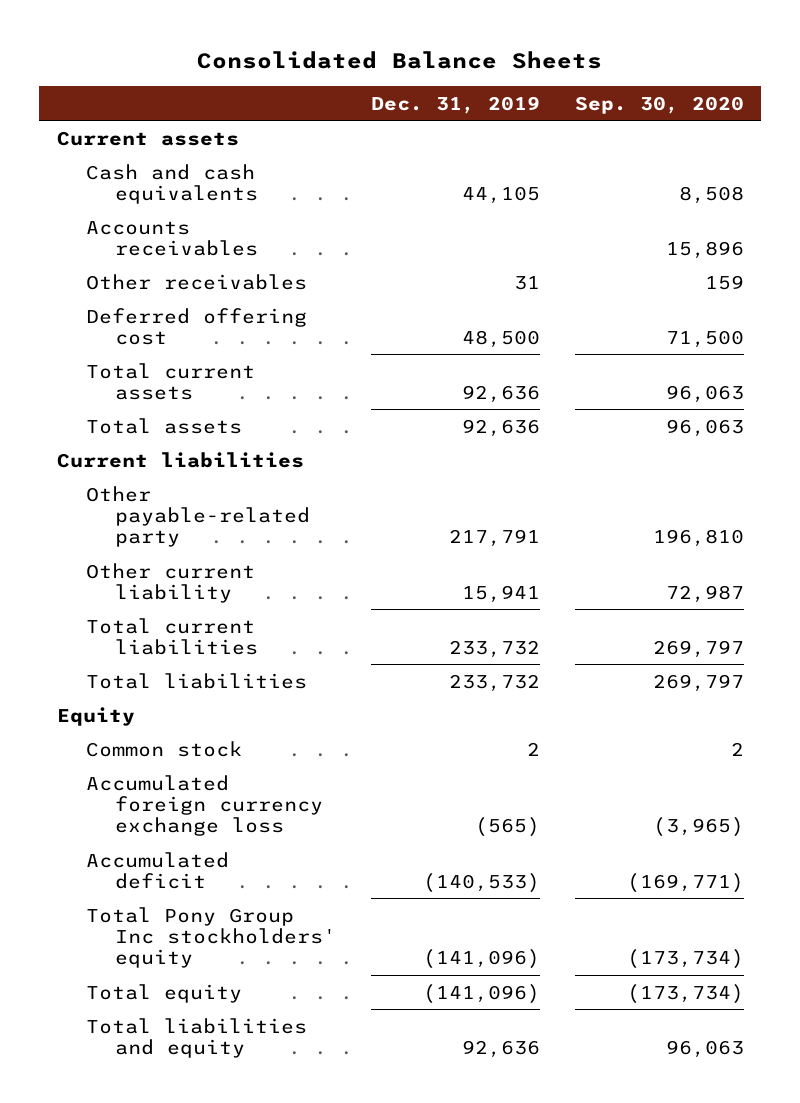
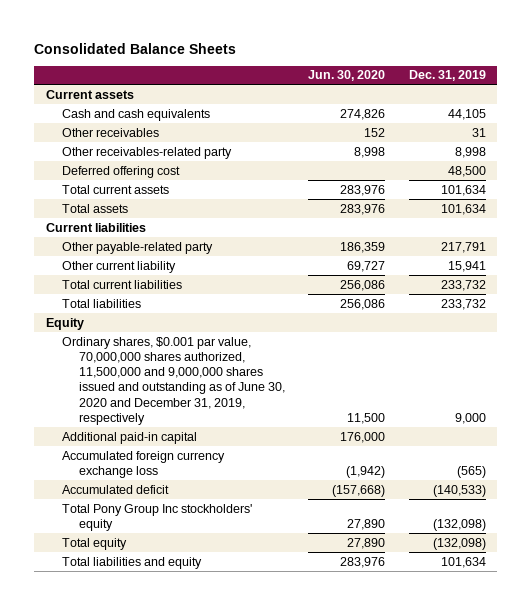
- | Dec. 31, 2019 | Sep. 30, 2020
+ | Jun. 30, 2020 | Dec. 31, 2019
- Accounts receivables | | 15,896
+ Other receivables-related party | 8,998 | 8,998
- Total current assets | 92,636 | 96,063
- Total assets | 92,636 | 96,063
+ Total current assets | 283,976 | 101,634
+ Total assets | 283,976 | 101,634
- Common stock | 2 | 2
+ Ordinary shares, $0.001 par value, 70,000,000 shares authorized, 11,500,000 and 9,000,000 shares issued and outstanding as of June 30, 2020 and December 31, 2019, respectively | 11,500 | 9,000
+ Additional paid-in capital | 176,000 |
- Total Pony Group Inc stockholders' equity | (141,096) | (173,734)
- Total equity | (141,096) | (173,734)
- Total liabilities and equity | 92,636 | 96,063
+ Total Pony Group Inc stockholders' equity | 27,890 | (132,098)
+ Total equity | 27,890 | (132,098)
+ Total liabilities and equity | 283,976 | 101,634

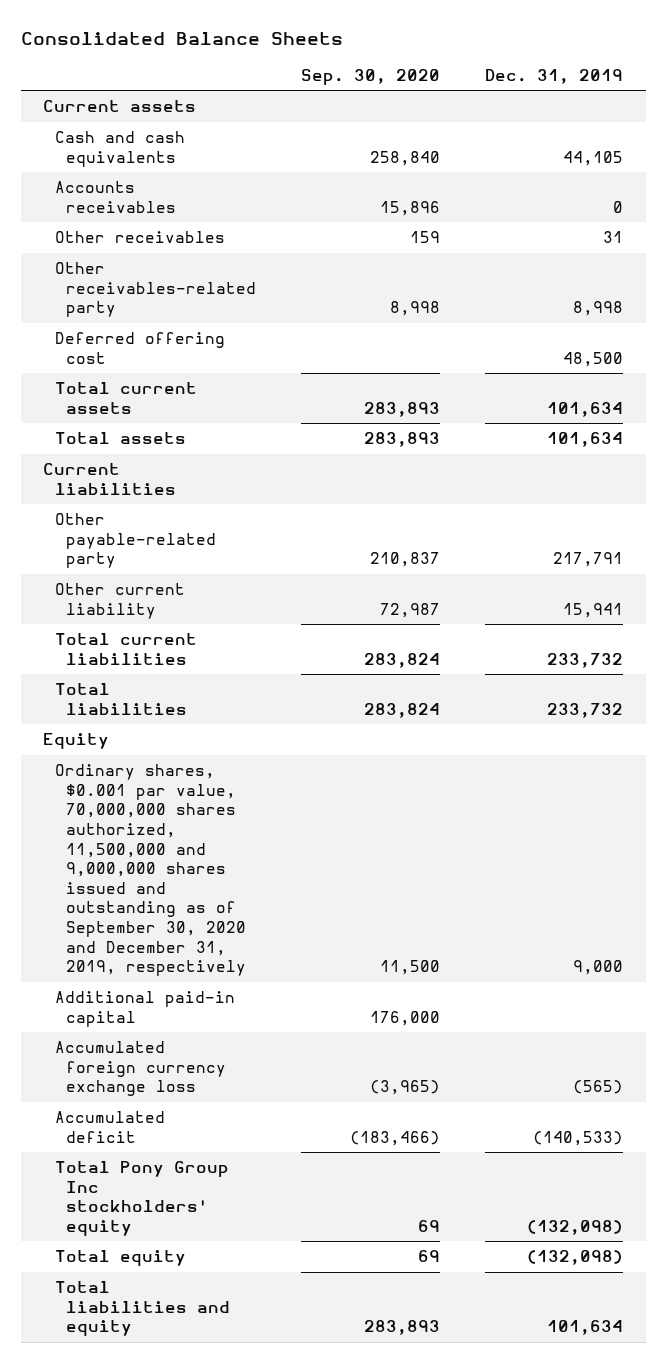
- | Jun. 30, 2020 | Dec. 31, 2019
+ | Sep. 30, 2020 | Dec. 31, 2019
+ Accounts receivables | 15,896 | 0
- Ordinary shares, $0.001 par value, 70,000,000 shares authorized, 11,500,000 and 9,000,000 shares issued and outstanding as of June 30, 2020 and December 31, 2019, respectively | 11,500 | 9,000
+ Ordinary shares, $0.001 par value, 70,000,000 shares authorized, 11,500,000 and 9,000,000 shares issued and outstanding as of September 30, 2020 and December 31, 2019, respectively | 11,500 | 9,000

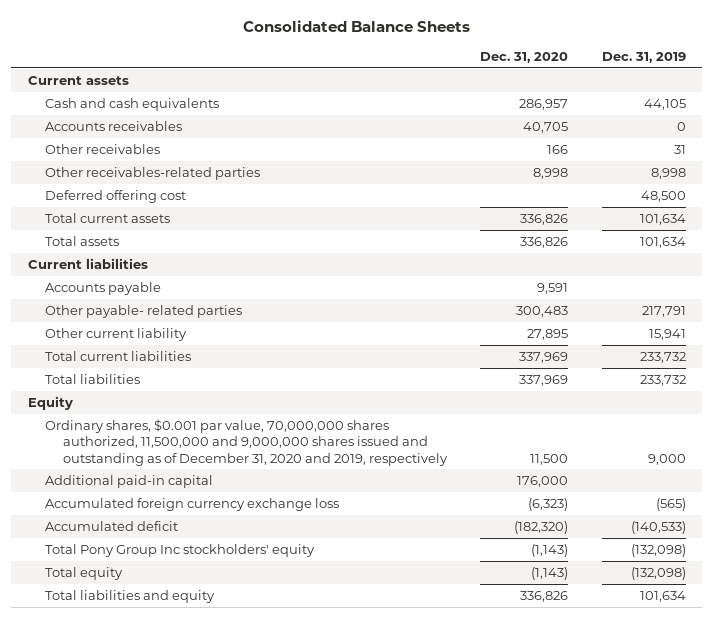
- | Sep. 30, 2020 | Dec. 31, 2019
+ | Dec. 31, 2020 | Dec. 31, 2019
- Other receivables-related party | 8,998 | 8,998
+ Other receivables-related parties | 8,998 | 8,998
- Other payable-related party | 210,837 | 217,791
+ Accounts payable | 9,591 |
+ Other payable- related parties | 300,483 | 217,791
- Ordinary shares, $0.001 par value, 70,000,000 shares authorized, 11,500,000 and 9,000,000 shares issued and outstanding as of September 30, 2020 and December 31, 2019, respectively | 11,500 | 9,000
+ Ordinary shares, $0.001 par value, 70,000,000 shares authorized, 11,500,000 and 9,000,000 shares issued and outstanding as of December 31, 2020 and 2019, respectively | 11,500 | 9,000

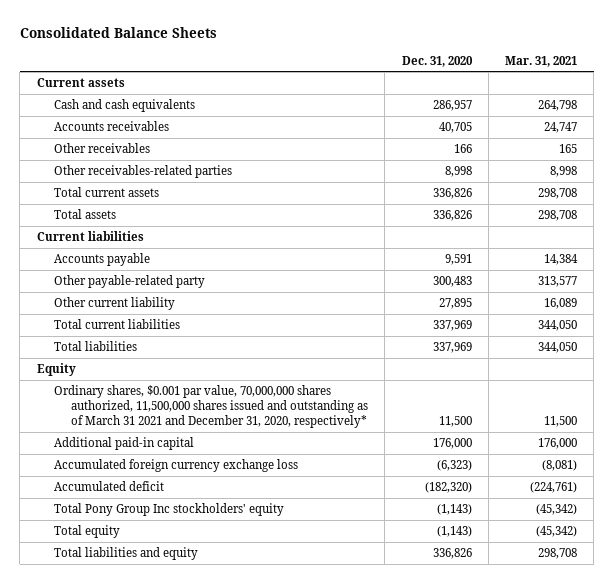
- | Dec. 31, 2020 | Dec. 31, 2019
+ | Dec. 31, 2020 | Mar. 31, 2021
- Deferred offering cost | | 48,500
- Other payable- related parties | 300,483 | 217,791
+ Other payable-related party | 300,483 | 313,577
- Ordinary shares, $0.001 par value, 70,000,000 shares authorized, 11,500,000 and 9,000,000 shares issued and outstanding as of December 31, 2020 and 2019, respectively | 11,500 | 9,000
+ Ordinary shares, $0.001 par value, 70,000,000 shares authorized, 11,500,000 shares issued and outstanding as of March 31 2021 and December 31, 2020, respectively* | 11,500 | 11,500

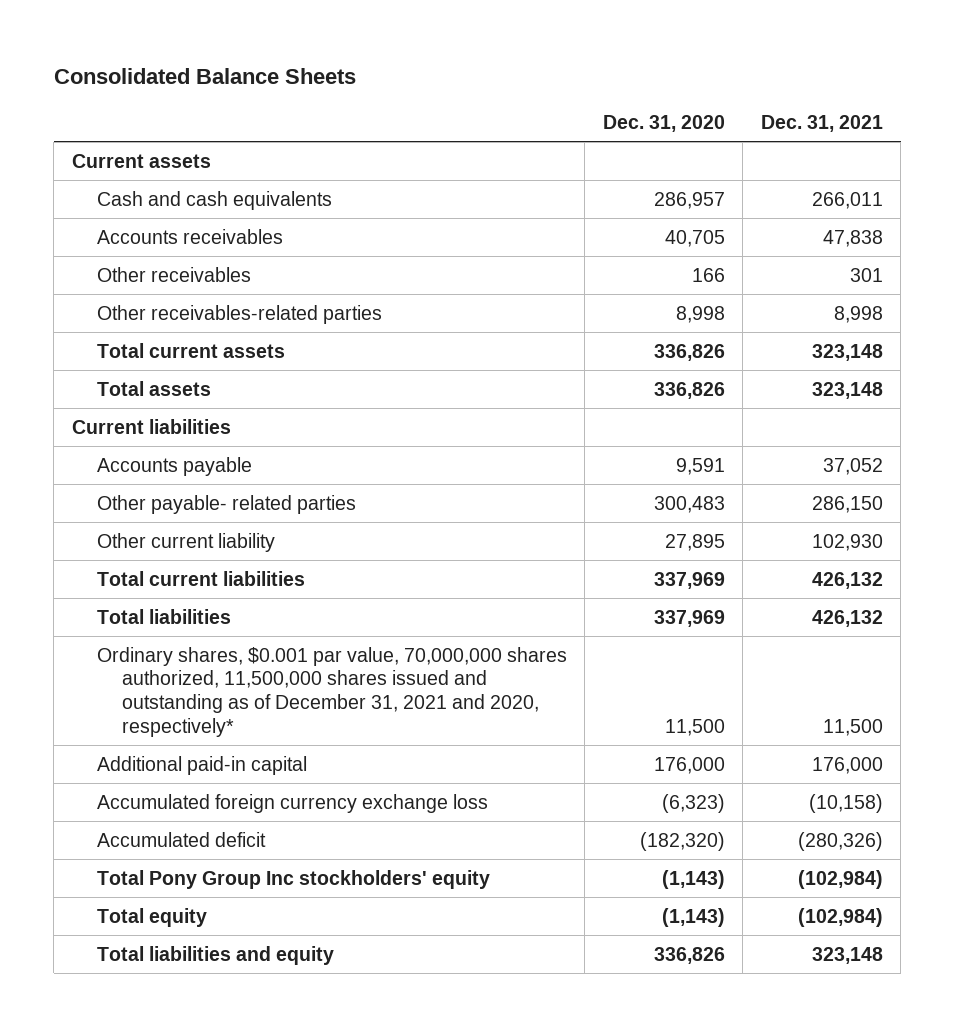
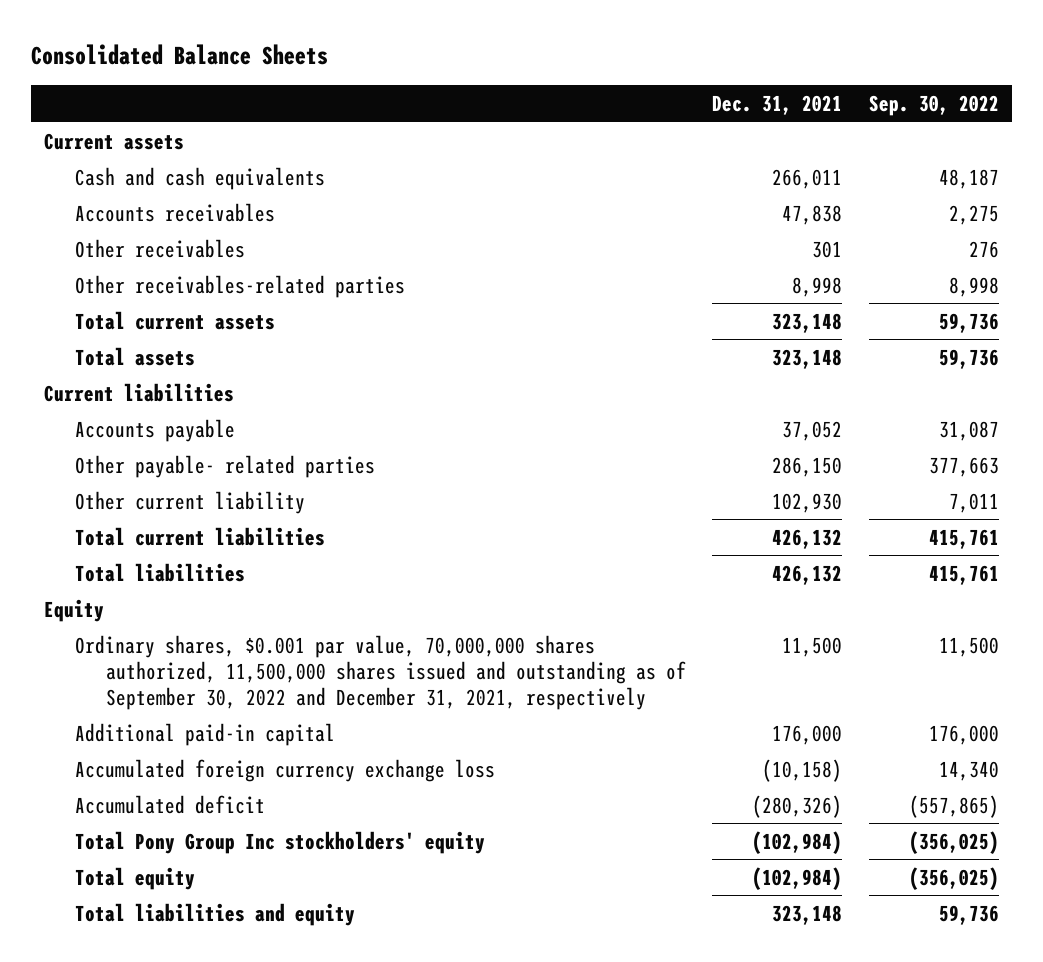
- | Dec. 31, 2020 | Dec. 31, 2021
+ | Dec. 31, 2021 | Sep. 30, 2022
- Ordinary shares, $0.001 par value, 70,000,000 shares authorized, 11,500,000 shares issued and outstanding as of December 31, 2021 and 2020, respectively* | 11,500 | 11,500
+ Equity
+ Ordinary shares, $0.001 par value, 70,000,000 shares authorized, 11,500,000 shares issued and outstanding as of September 30, 2022 and December 31, 2021, respectively | 11,500 | 11,500

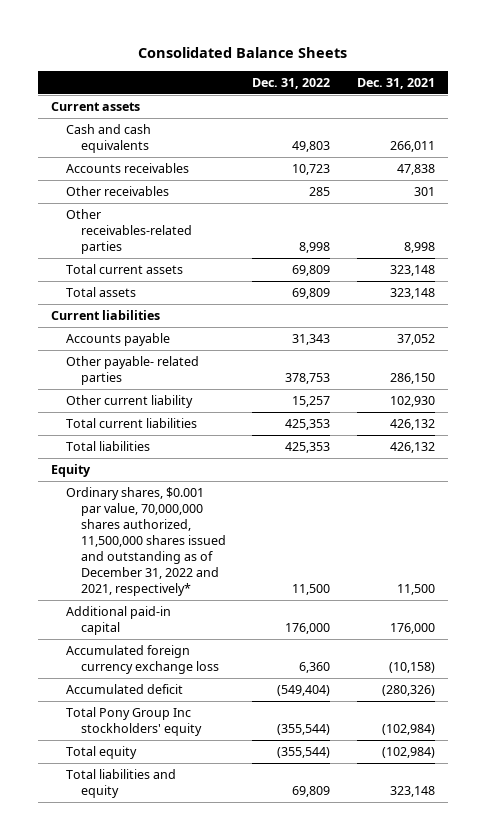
- | Dec. 31, 2021 | Sep. 30, 2022
+ | Dec. 31, 2022 | Dec. 31, 2021
- Ordinary shares, $0.001 par value, 70,000,000 shares authorized, 11,500,000 shares issued and outstanding as of September 30, 2022 and December 31, 2021, respectively | 11,500 | 11,500
+ Ordinary shares, $0.001 par value, 70,000,000 shares authorized, 11,500,000 shares issued and outstanding as of December 31, 2022 and 2021, respectively* | 11,500 | 11,500

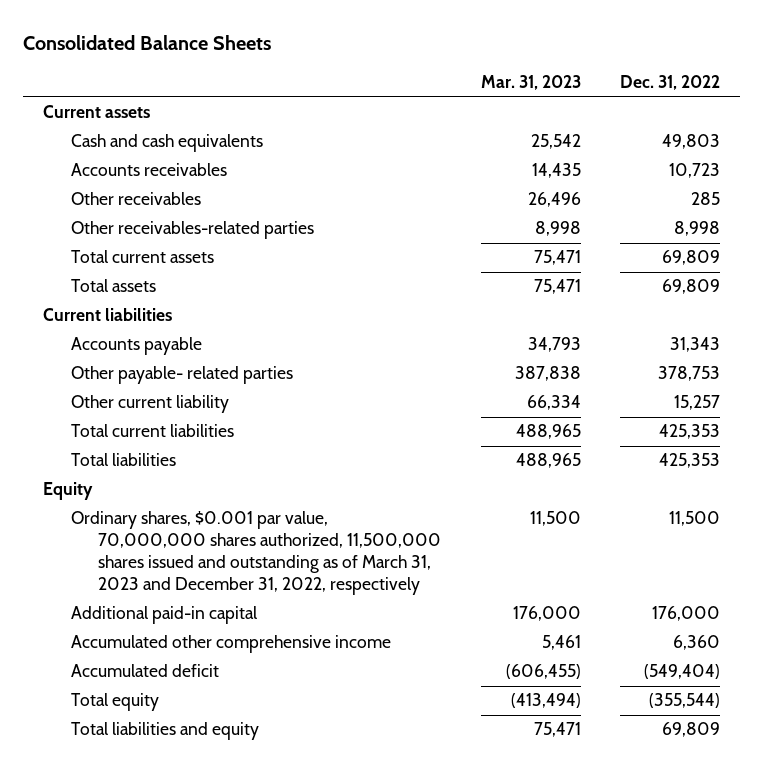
- | Dec. 31, 2022 | Dec. 31, 2021
+ | Mar. 31, 2023 | Dec. 31, 2022
- Ordinary shares, $0.001 par value, 70,000,000 shares authorized, 11,500,000 shares issued and outstanding as of December 31, 2022 and 2021, respectively* | 11,500 | 11,500
+ Ordinary shares, $0.001 par value, 70,000,000 shares authorized, 11,500,000 shares issued and outstanding as of March 31, 2023 and December 31, 2022, respectively | 11,500 | 11,500
- Accumulated foreign currency exchange loss | 6,360 | (10,158)
+ Accumulated other comprehensive income | 5,461 | 6,360
- Total Pony Group Inc stockholders' equity | (355,544) | (102,984)

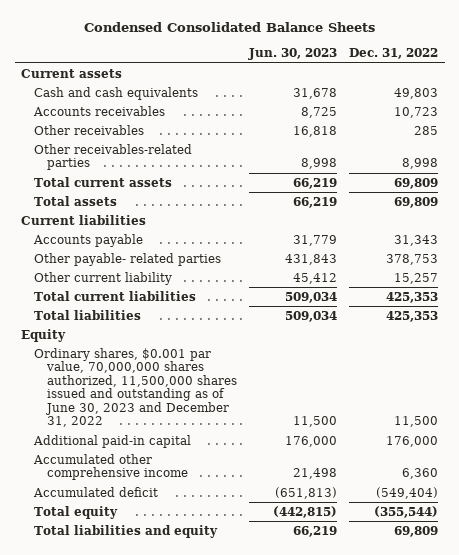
- Consolidated Balance Sheets
+ Condensed Consolidated Balance Sheets
- | Mar. 31, 2023 | Dec. 31, 2022
+ | Jun. 30, 2023 | Dec. 31, 2022
- Ordinary shares, $0.001 par value, 70,000,000 shares authorized, 11,500,000 shares issued and outstanding as of March 31, 2023 and December 31, 2022, respectively | 11,500 | 11,500
+ Ordinary shares, $0.001 par value, 70,000,000 shares authorized, 11,500,000 shares issued and outstanding as of June 30, 2023 and December 31, 2022 | 11,500 | 11,500

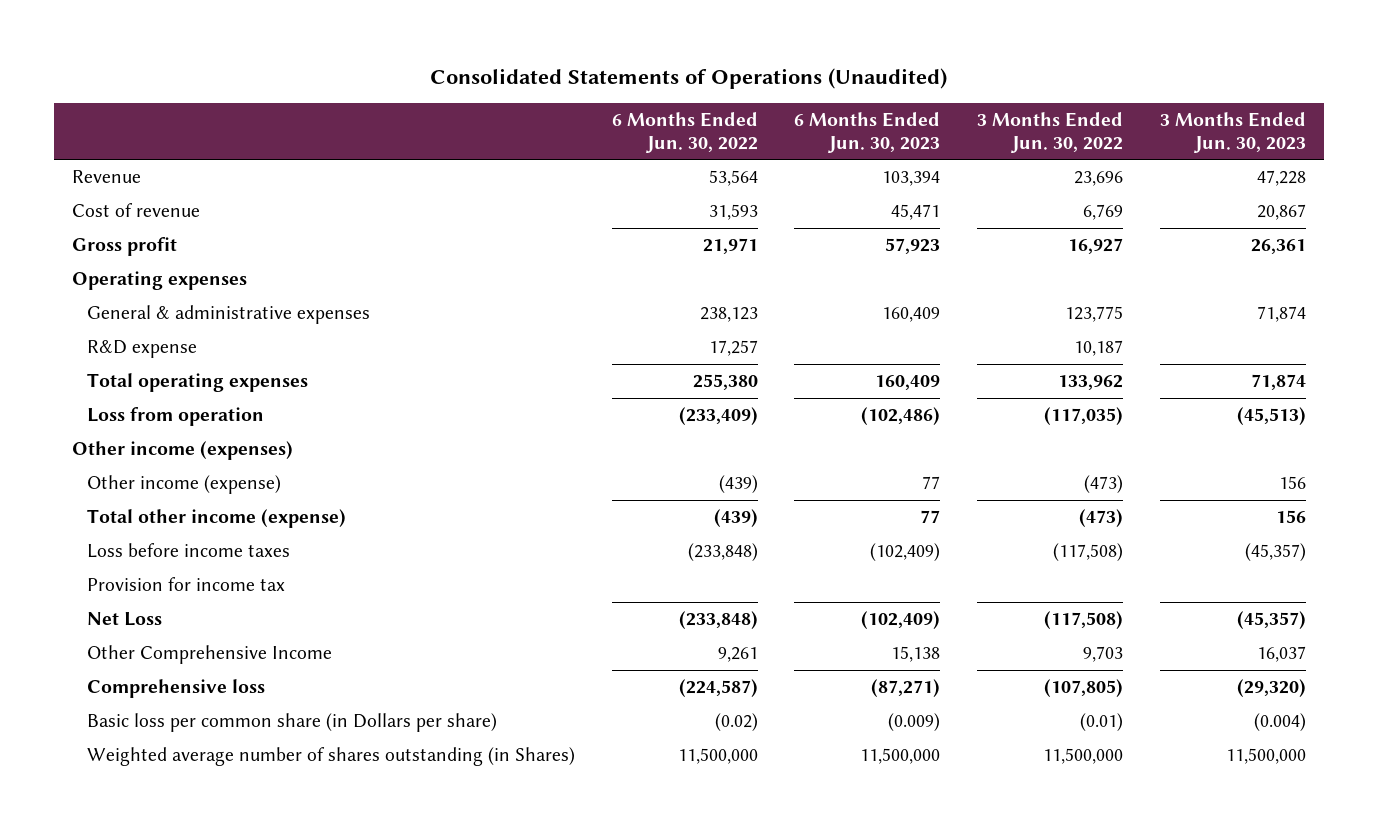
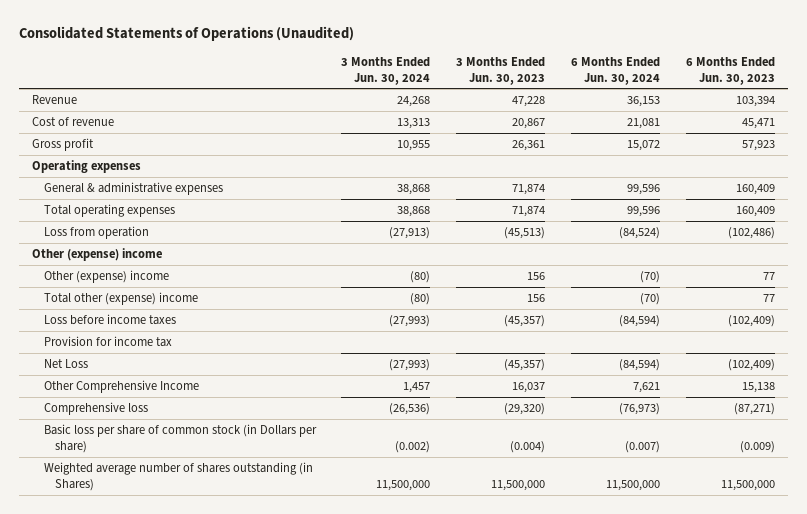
- | 6 Months Ended Jun. 30, 2022 | 6 Months Ended Jun. 30, 2023 | 3 Months Ended Jun. 30, 2022 | 3 Months Ended Jun. 30, 2023
+ | 3 Months Ended Jun. 30, 2024 | 3 Months Ended Jun. 30, 2023 | 6 Months Ended Jun. 30, 2024 | 6 Months Ended Jun. 30, 2023
- R&D expense | 17,257 | | 10,187 |
- Other income (expenses)
- Other income (expense) | (439) | 77 | (473) | 156
- Total other income (expense) | (439) | 77 | (473) | 156
+ Other (expense) income
+ Other (expense) income | (80) | 156 | (70) | 77
+ Total other (expense) income | (80) | 156 | (70) | 77
- Basic loss per common share (in Dollars per share) | (0.02) | (0.009) | (0.01) | (0.004)
+ Basic loss per share of common stock (in Dollars per share) | (0.002) | (0.004) | (0.007) | (0.009)

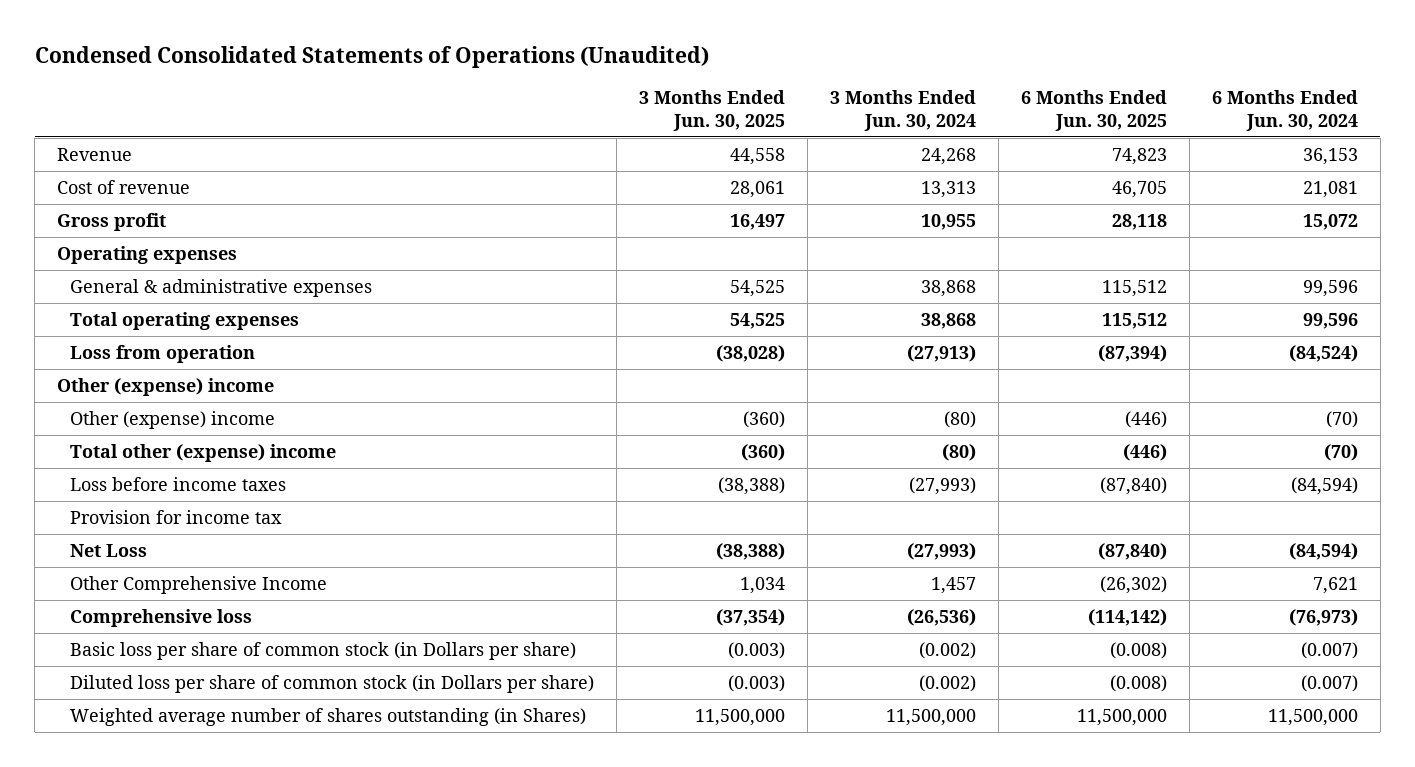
- Consolidated Statements of Operations (Unaudited)
+ Condensed Consolidated Statements of Operations (Unaudited)
- | 3 Months Ended Jun. 30, 2024 | 3 Months Ended Jun. 30, 2023 | 6 Months Ended Jun. 30, 2024 | 6 Months Ended Jun. 30, 2023
+ | 3 Months Ended Jun. 30, 2025 | 3 Months Ended Jun. 30, 2024 | 6 Months Ended Jun. 30, 2025 | 6 Months Ended Jun. 30, 2024
+ Diluted loss per share of common stock (in Dollars per share) | (0.003) | (0.002) | (0.008) | (0.007)

